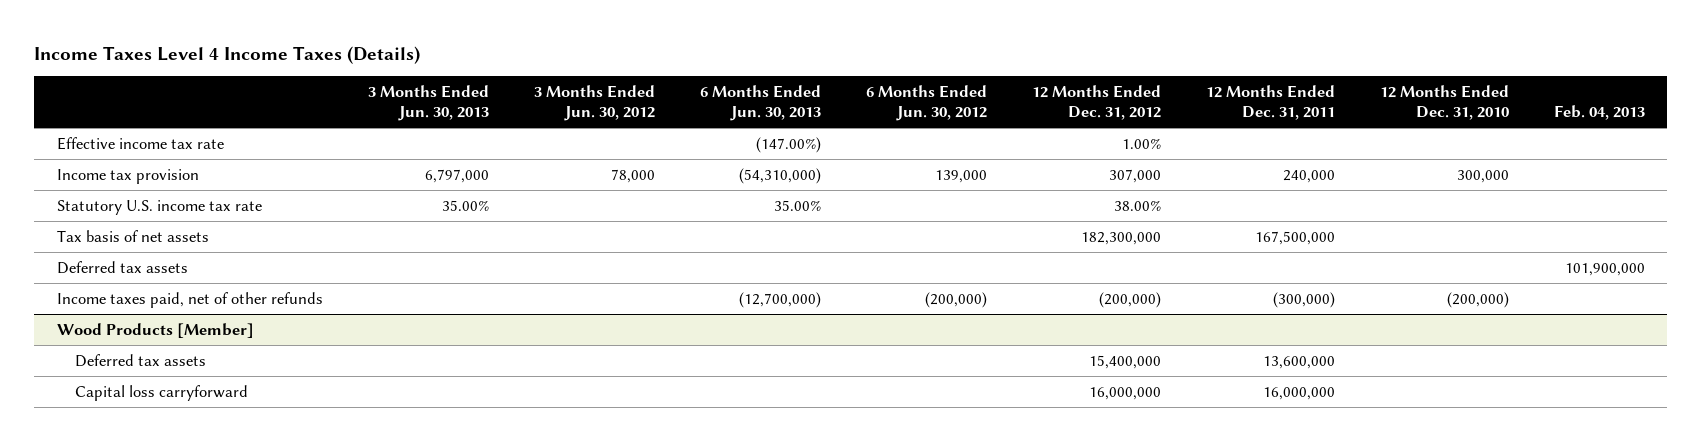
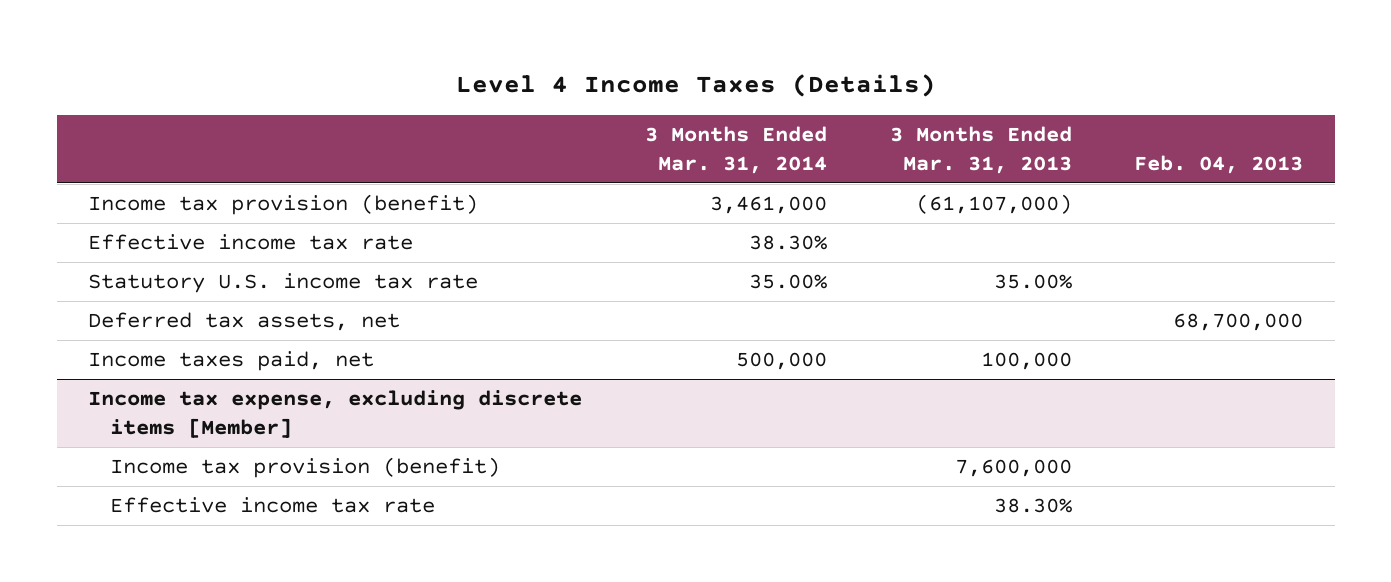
- Income Taxes Level 4 Income Taxes (Details)
+ Level 4 Income Taxes (Details)
- | 3 Months Ended Jun. 30, 2013 | 3 Months Ended Jun. 30, 2012 | 6 Months Ended Jun. 30, 2013 | 6 Months Ended Jun. 30, 2012 | 12 Months Ended Dec. 31, 2012 | 12 Months Ended Dec. 31, 2011 | 12 Months Ended Dec. 31, 2010 | Feb. 04, 2013
+ | 3 Months Ended Mar. 31, 2014 | 3 Months Ended Mar. 31, 2013 | Feb. 04, 2013
+ Income tax provision (benefit) | 3,461,000 | (61,107,000) |
- Income tax provision | 6,797,000 | 78,000 | (54,310,000) | 139,000 | 307,000 | 240,000 | 300,000 |
- Tax basis of net assets | | | | | 182,300,000 | 167,500,000 | |
- Deferred tax assets | | | | | | | | 101,900,000
- Income taxes paid, net of other refunds | | | (12,700,000) | (200,000) | (200,000) | (300,000) | (200,000) |
- Wood Products [Member]
- Deferred tax assets | | | | | 15,400,000 | 13,600,000 | |
- Capital loss carryforward | | | | | 16,000,000 | 16,000,000 | |
+ Deferred tax assets, net | | | 68,700,000
+ Income taxes paid, net | 500,000 | 100,000 |
+ Income tax expense, excluding discrete items [Member]
+ Income tax provision (benefit) | | 7,600,000 |
+ Effective income tax rate | | 38.30% |

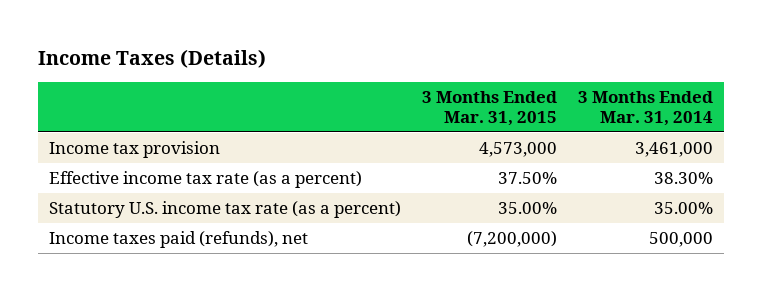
- Level 4 Income Taxes (Details)
+ Income Taxes (Details)
- | 3 Months Ended Mar. 31, 2014 | 3 Months Ended Mar. 31, 2013 | Feb. 04, 2013
+ | 3 Months Ended Mar. 31, 2015 | 3 Months Ended Mar. 31, 2014
- Income tax provision (benefit) | 3,461,000 | (61,107,000) |
- Effective income tax rate | 38.30% | |
- Statutory U.S. income tax rate | 35.00% | 35.00% |
- Deferred tax assets, net | | | 68,700,000
- Income taxes paid, net | 500,000 | 100,000 |
- Income tax expense, excluding discrete items [Member]
- Income tax provision (benefit) | | 7,600,000 |
- Effective income tax rate | | 38.30% |
+ Income tax provision | 4,573,000 | 3,461,000
+ Effective income tax rate (as a percent) | 37.50% | 38.30%
+ Statutory U.S. income tax rate (as a percent) | 35.00% | 35.00%
+ Income taxes paid (refunds), net | (7,200,000) | 500,000

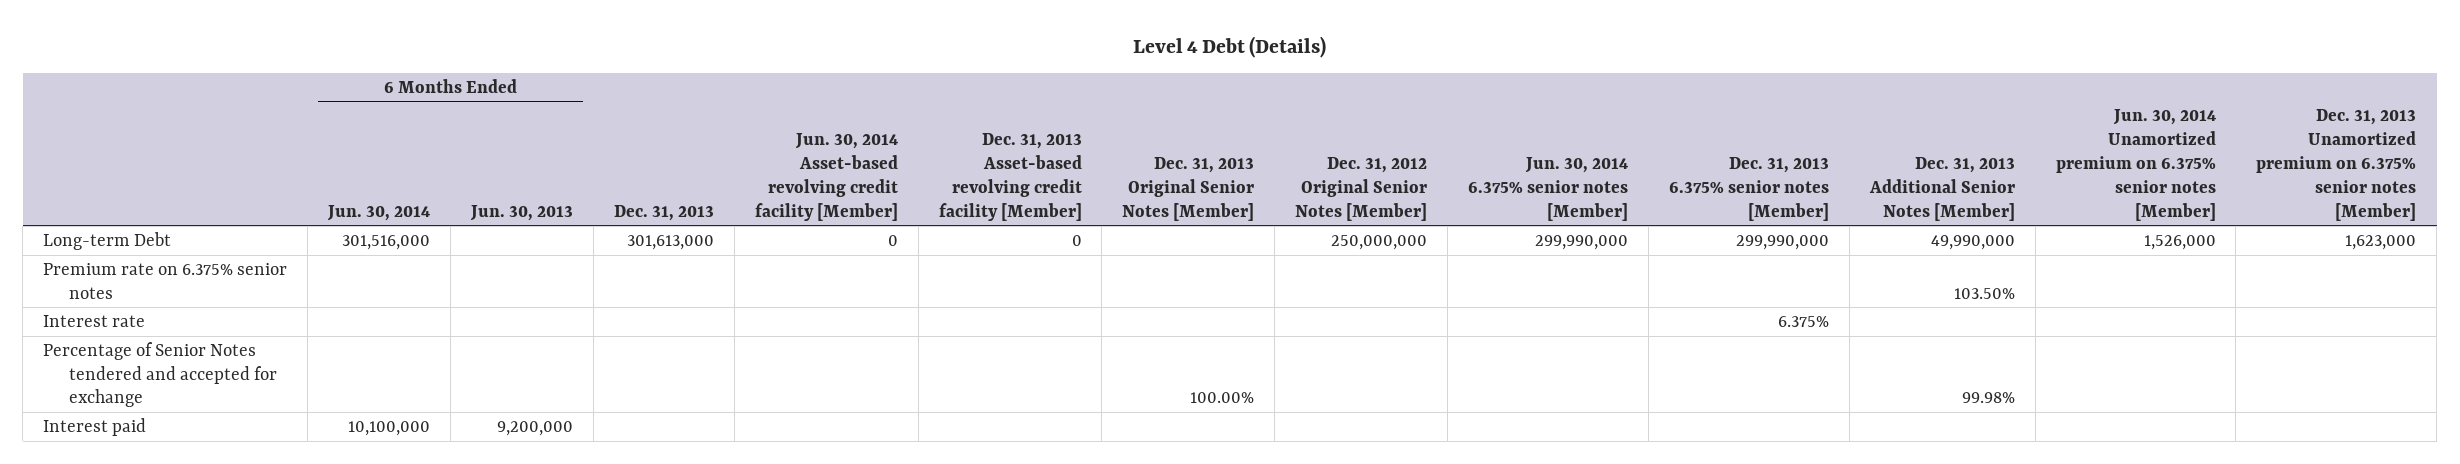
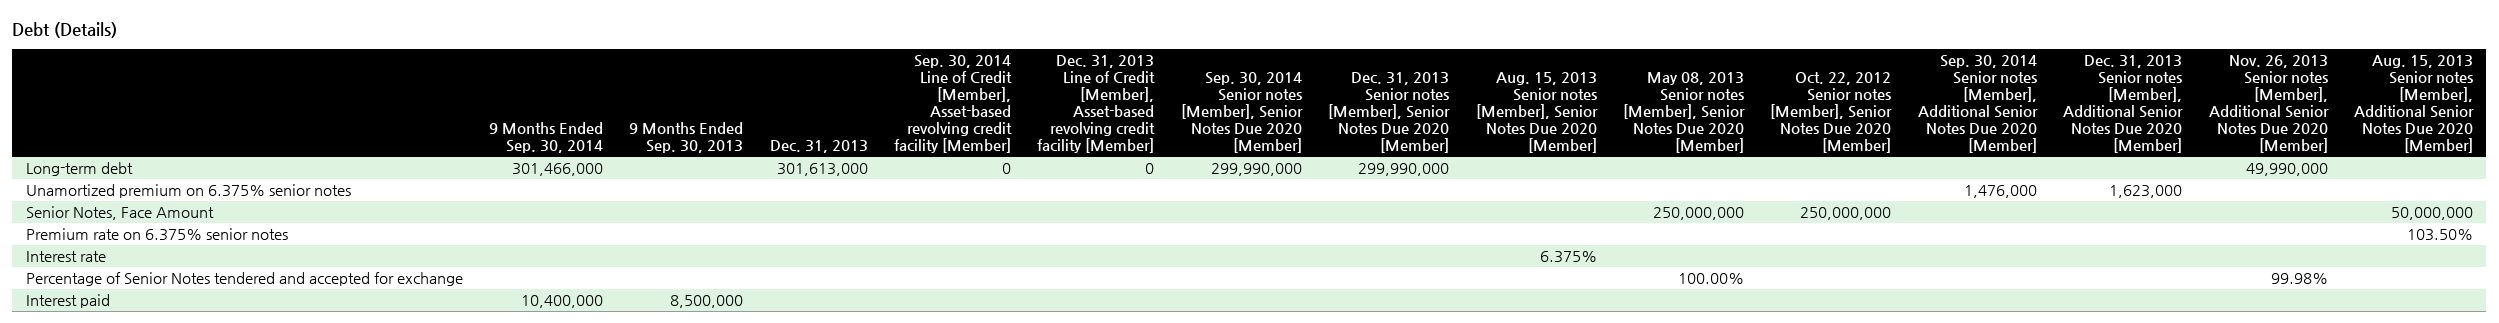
- Level 4 Debt (Details)
+ Debt (Details)
- | 6 Months Ended Jun. 30, 2014 | 6 Months Ended Jun. 30, 2013 | Dec. 31, 2013 | Jun. 30, 2014 Asset-based revolving credit facility [Member] | Dec. 31, 2013 Asset-based revolving credit facility [Member] | Dec. 31, 2013 Original Senior Notes [Member] | Dec. 31, 2012 Original Senior Notes [Member] | Jun. 30, 2014 6.375% senior notes [Member] | Dec. 31, 2013 6.375% senior notes [Member] | Dec. 31, 2013 Additional Senior Notes [Member] | Jun. 30, 2014 Unamortized premium on 6.375% senior notes [Member] | Dec. 31, 2013 Unamortized premium on 6.375% senior notes [Member]
+ | 9 Months Ended Sep. 30, 2014 | 9 Months Ended Sep. 30, 2013 | Dec. 31, 2013 | Sep. 30, 2014 Line of Credit [Member], Asset-based revolving credit facility [Member] | Dec. 31, 2013 Line of Credit [Member], Asset-based revolving credit facility [Member] | Sep. 30, 2014 Senior notes [Member], Senior Notes Due 2020 [Member] | Dec. 31, 2013 Senior notes [Member], Senior Notes Due 2020 [Member] | Aug. 15, 2013 Senior notes [Member], Senior Notes Due 2020 [Member] | May 08, 2013 Senior notes [Member], Senior Notes Due 2020 [Member] | Oct. 22, 2012 Senior notes [Member], Senior Notes Due 2020 [Member] | Sep. 30, 2014 Senior notes [Member], Additional Senior Notes Due 2020 [Member] | Dec. 31, 2013 Senior notes [Member], Additional Senior Notes Due 2020 [Member] | Nov. 26, 2013 Senior notes [Member], Additional Senior Notes Due 2020 [Member] | Aug. 15, 2013 Senior notes [Member], Additional Senior Notes Due 2020 [Member]
- Long-term Debt | 301,516,000 | | 301,613,000 | 0 | 0 | | 250,000,000 | 299,990,000 | 299,990,000 | 49,990,000 | 1,526,000 | 1,623,000
+ Long-term debt | 301,466,000 | | 301,613,000 | 0 | 0 | 299,990,000 | 299,990,000 | | | | | | 49,990,000 |
+ Unamortized premium on 6.375% senior notes | | | | | | | | | | | 1,476,000 | 1,623,000 | |
+ Senior Notes, Face Amount | | | | | | | | | 250,000,000 | 250,000,000 | | | | 50,000,000

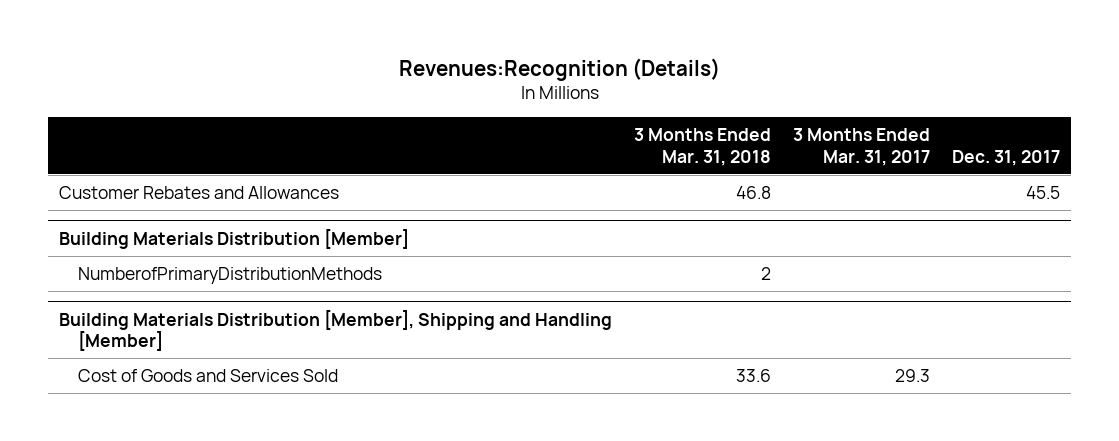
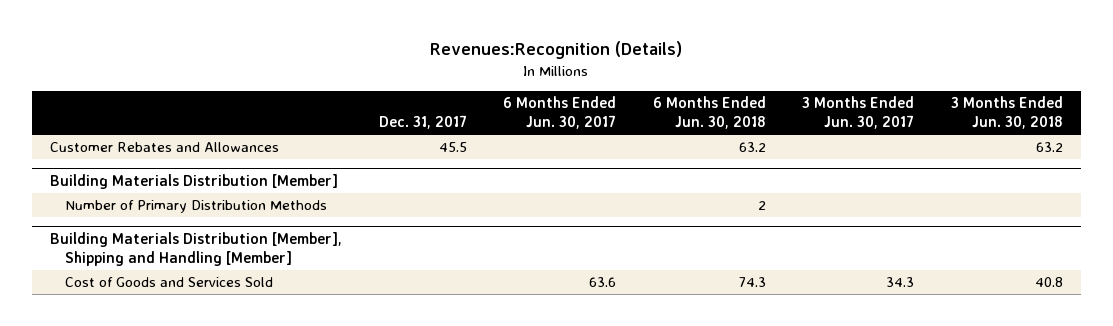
- | 3 Months Ended Mar. 31, 2018 | 3 Months Ended Mar. 31, 2017 | Dec. 31, 2017
+ | Dec. 31, 2017 | 6 Months Ended Jun. 30, 2017 | 6 Months Ended Jun. 30, 2018 | 3 Months Ended Jun. 30, 2017 | 3 Months Ended Jun. 30, 2018
@ Building Materials Distribution [Member]
- NumberofPrimaryDistributionMethods | 2 | |
+ Number of Primary Distribution Methods | | | 2 | |

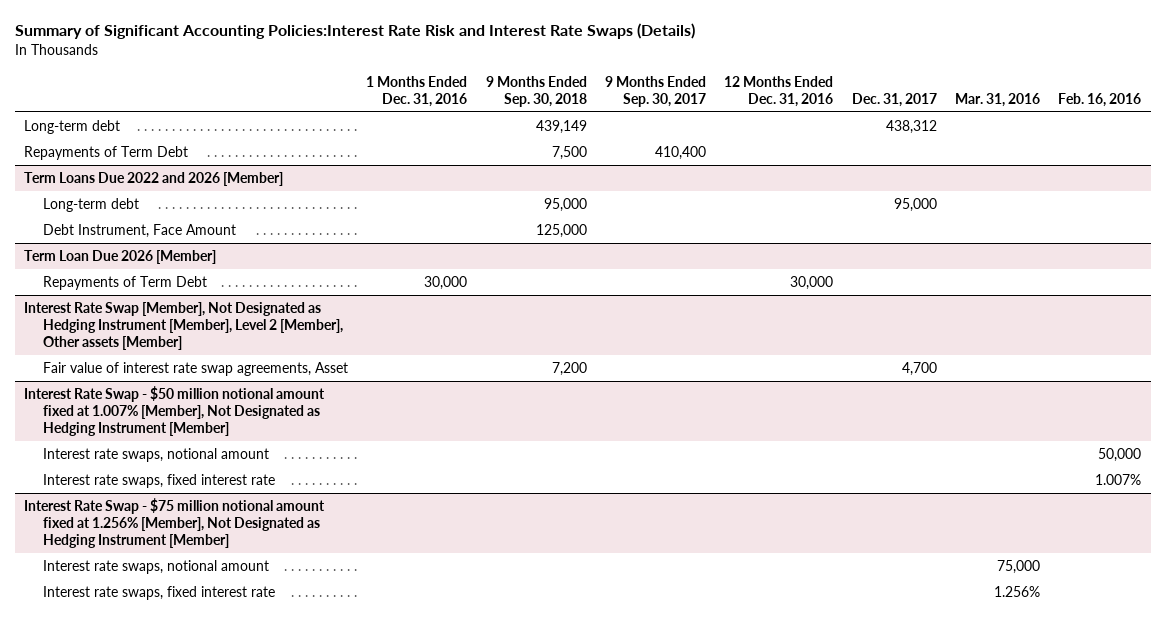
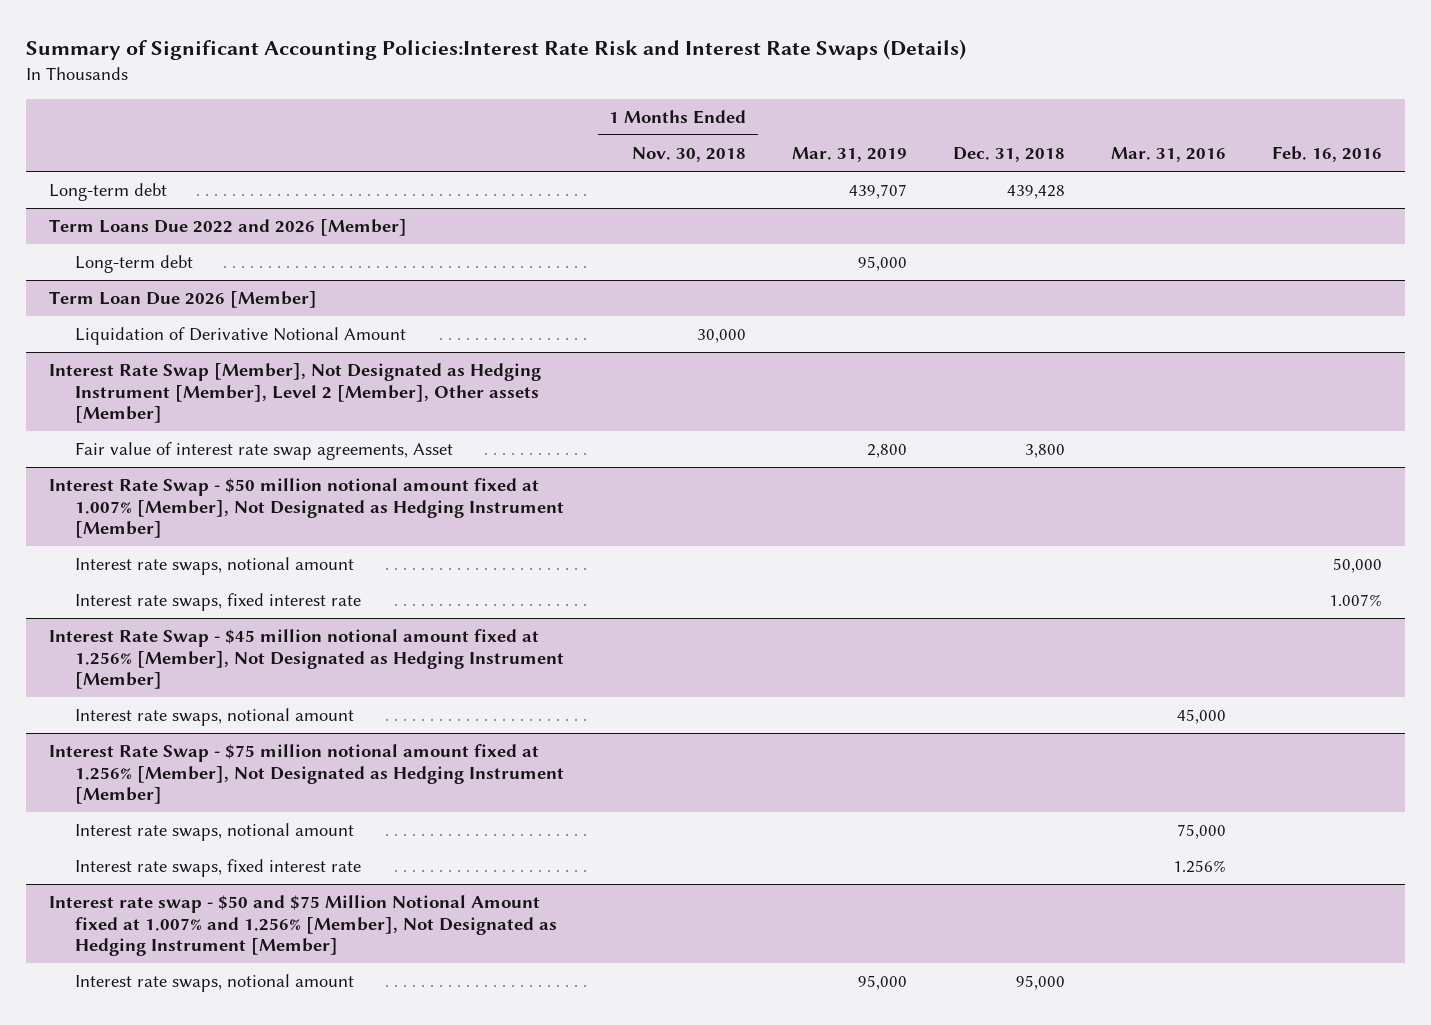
- | 1 Months Ended Dec. 31, 2016 | 9 Months Ended Sep. 30, 2018 | 9 Months Ended Sep. 30, 2017 | 12 Months Ended Dec. 31, 2016 | Dec. 31, 2017 | Mar. 31, 2016 | Feb. 16, 2016
+ | 1 Months Ended Nov. 30, 2018 | Mar. 31, 2019 | Dec. 31, 2018 | Mar. 31, 2016 | Feb. 16, 2016
- Repayments of Term Debt | | 7,500 | 410,400 | | | |
@ Term Loans Due 2022 and 2026 [Member]
- Debt Instrument, Face Amount | | 125,000 | | | | |
@ Term Loan Due 2026 [Member]
- Repayments of Term Debt | 30,000 | | | 30,000 | | |
+ Liquidation of Derivative Notional Amount | 30,000 | | | |
+ Interest Rate Swap - $45 million notional amount fixed at 1.256% [Member], Not Designated as Hedging Instrument [Member]
+ Interest rate swaps, notional amount | | | | 45,000 |
+ Interest rate swap - $50 and $75 Million Notional Amount fixed at 1.007% and 1.256% [Member], Not Designated as Hedging Instrument [Member]
+ Interest rate swaps, notional amount | | 95,000 | 95,000 | |

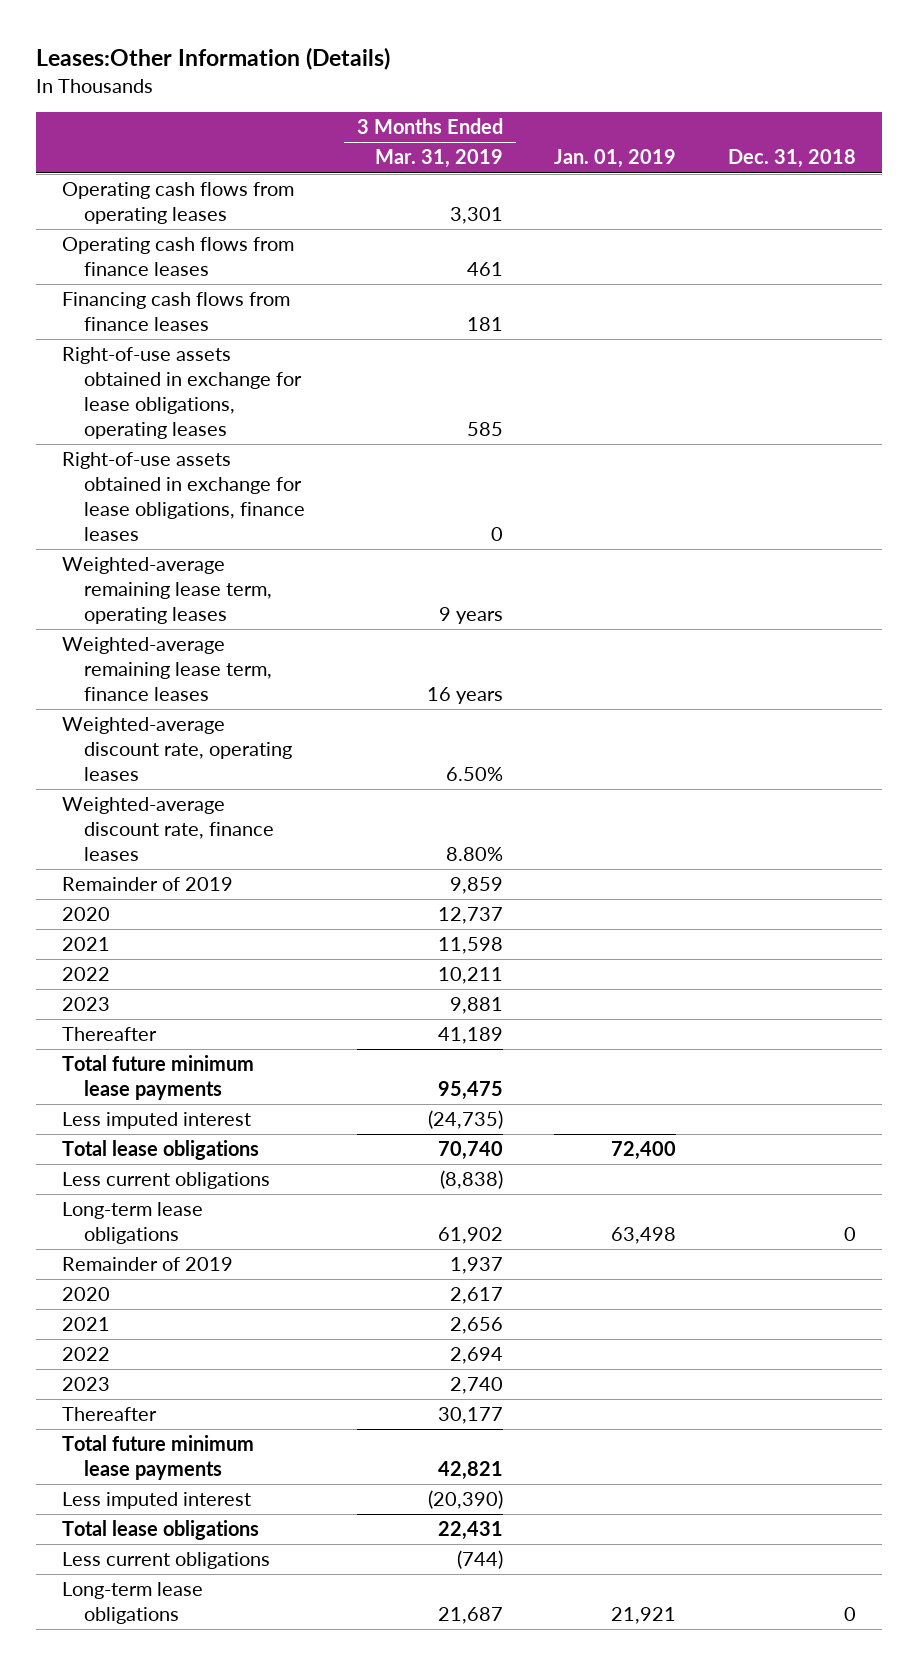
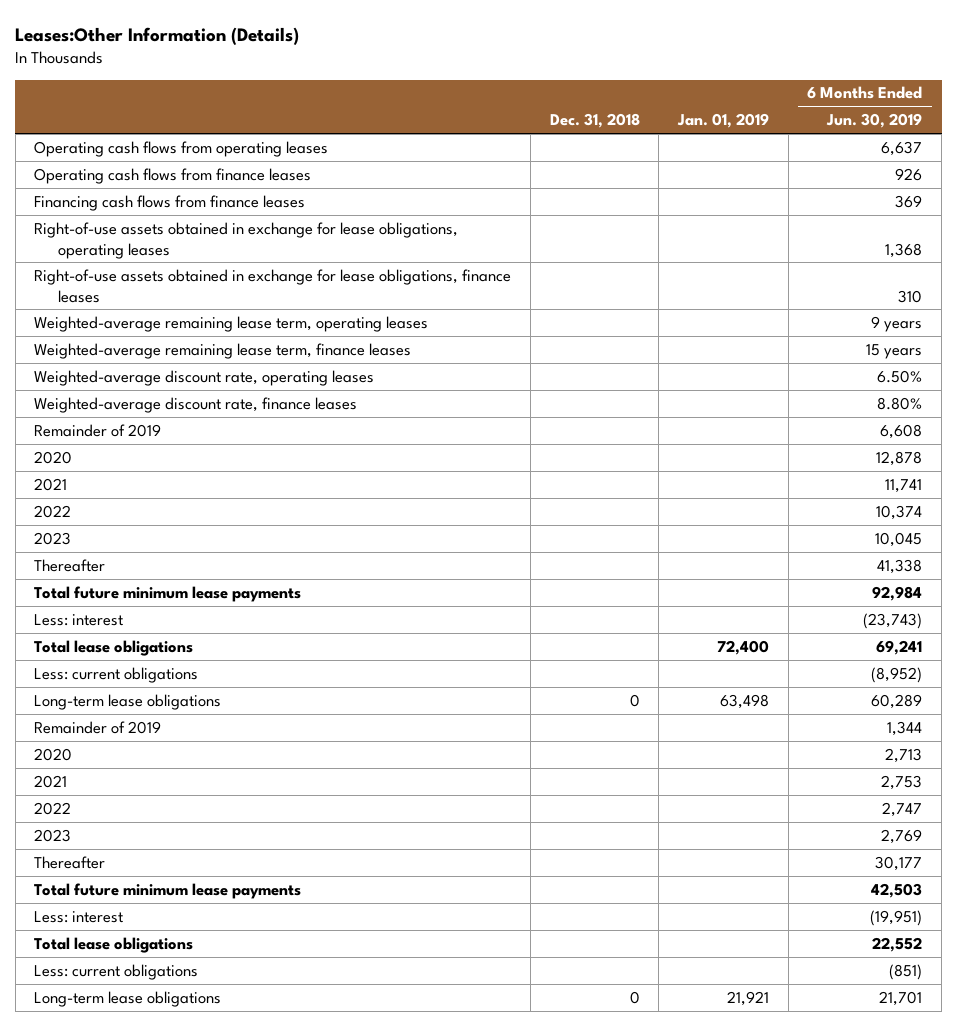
- | 3 Months Ended Mar. 31, 2019 | Jan. 01, 2019 | Dec. 31, 2018
+ | Dec. 31, 2018 | Jan. 01, 2019 | 6 Months Ended Jun. 30, 2019
- Less imputed interest | (24,735) | |
+ Less: interest | | | (23,743)
- Less current obligations | (8,838) | |
+ Less: current obligations | | | (8,952)
- Less imputed interest | (20,390) | |
+ Less: interest | | | (19,951)
- Less current obligations | (744) | |
+ Less: current obligations | | | (851)

